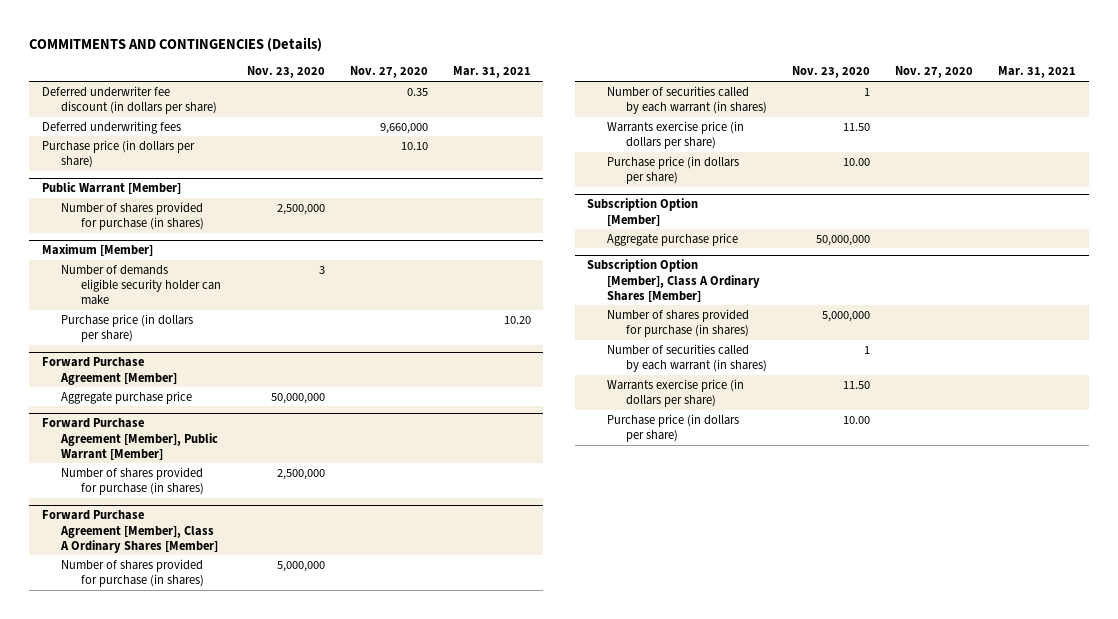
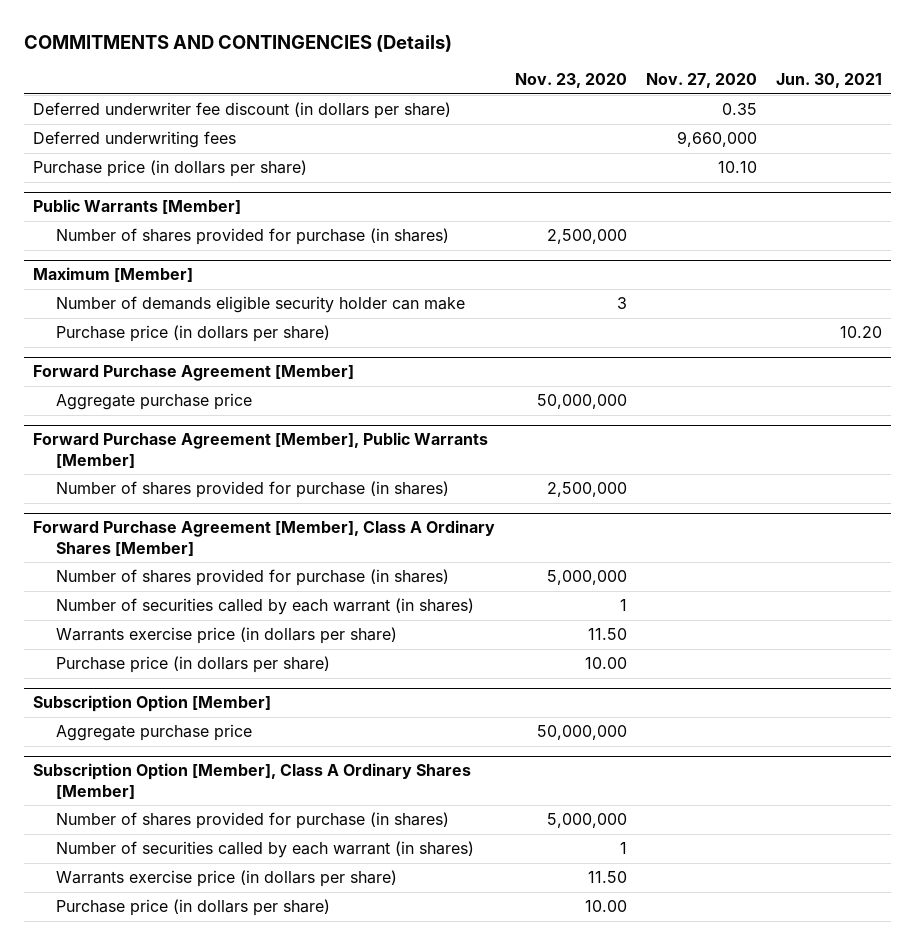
- | Nov. 23, 2020 | Nov. 27, 2020 | Mar. 31, 2021
+ | Nov. 23, 2020 | Nov. 27, 2020 | Jun. 30, 2021
- Public Warrant [Member]
+ Public Warrants [Member]
- Forward Purchase Agreement [Member], Public Warrant [Member]
+ Forward Purchase Agreement [Member], Public Warrants [Member]

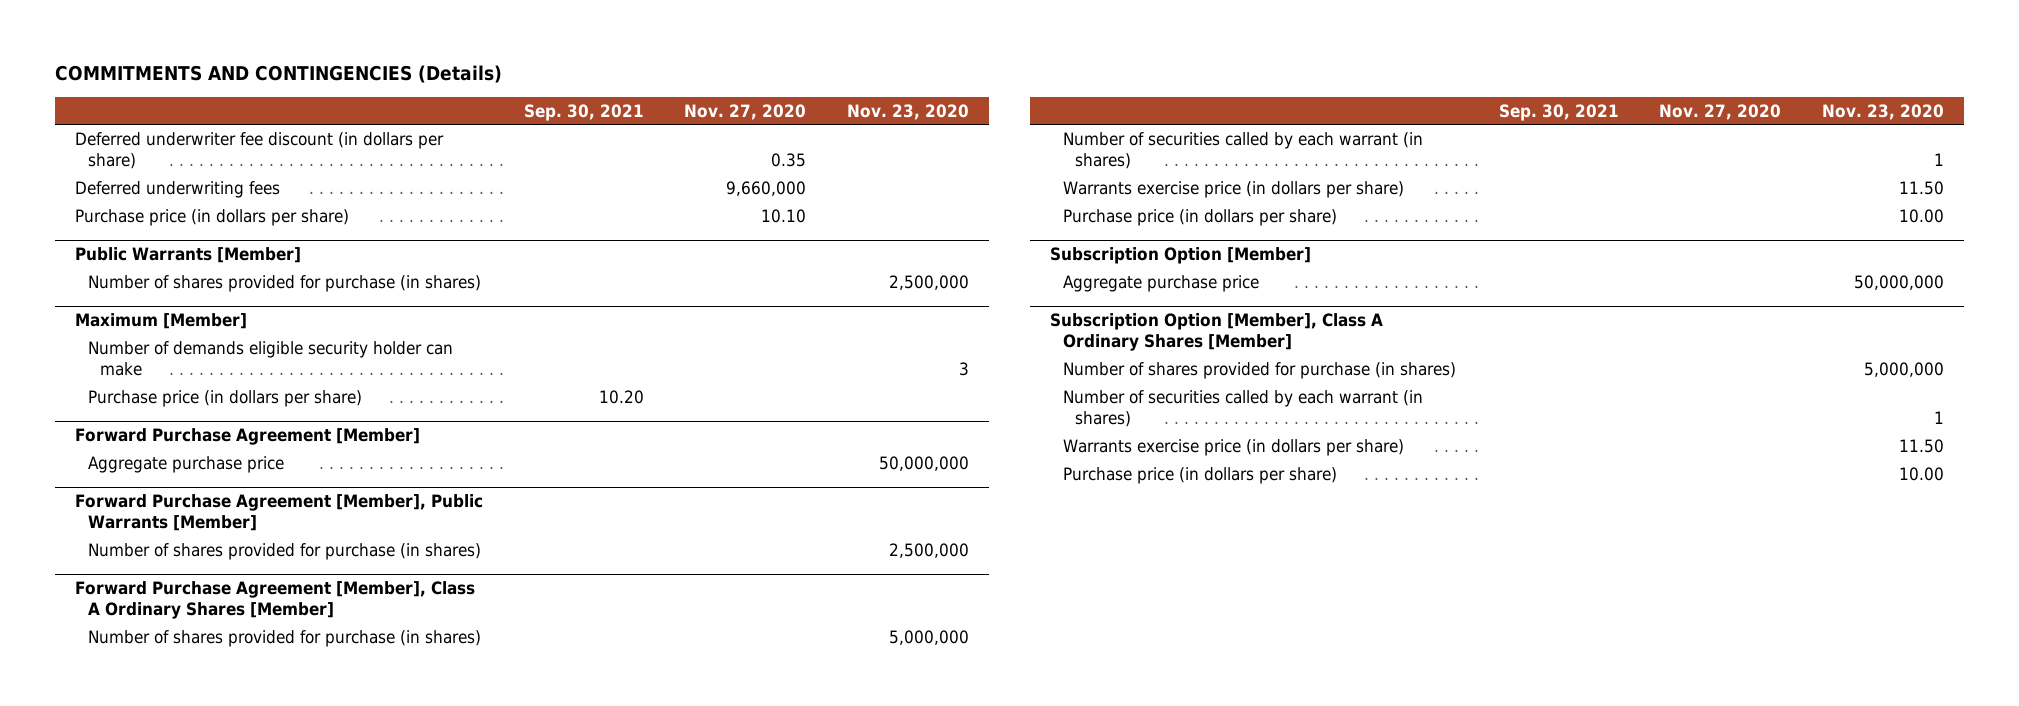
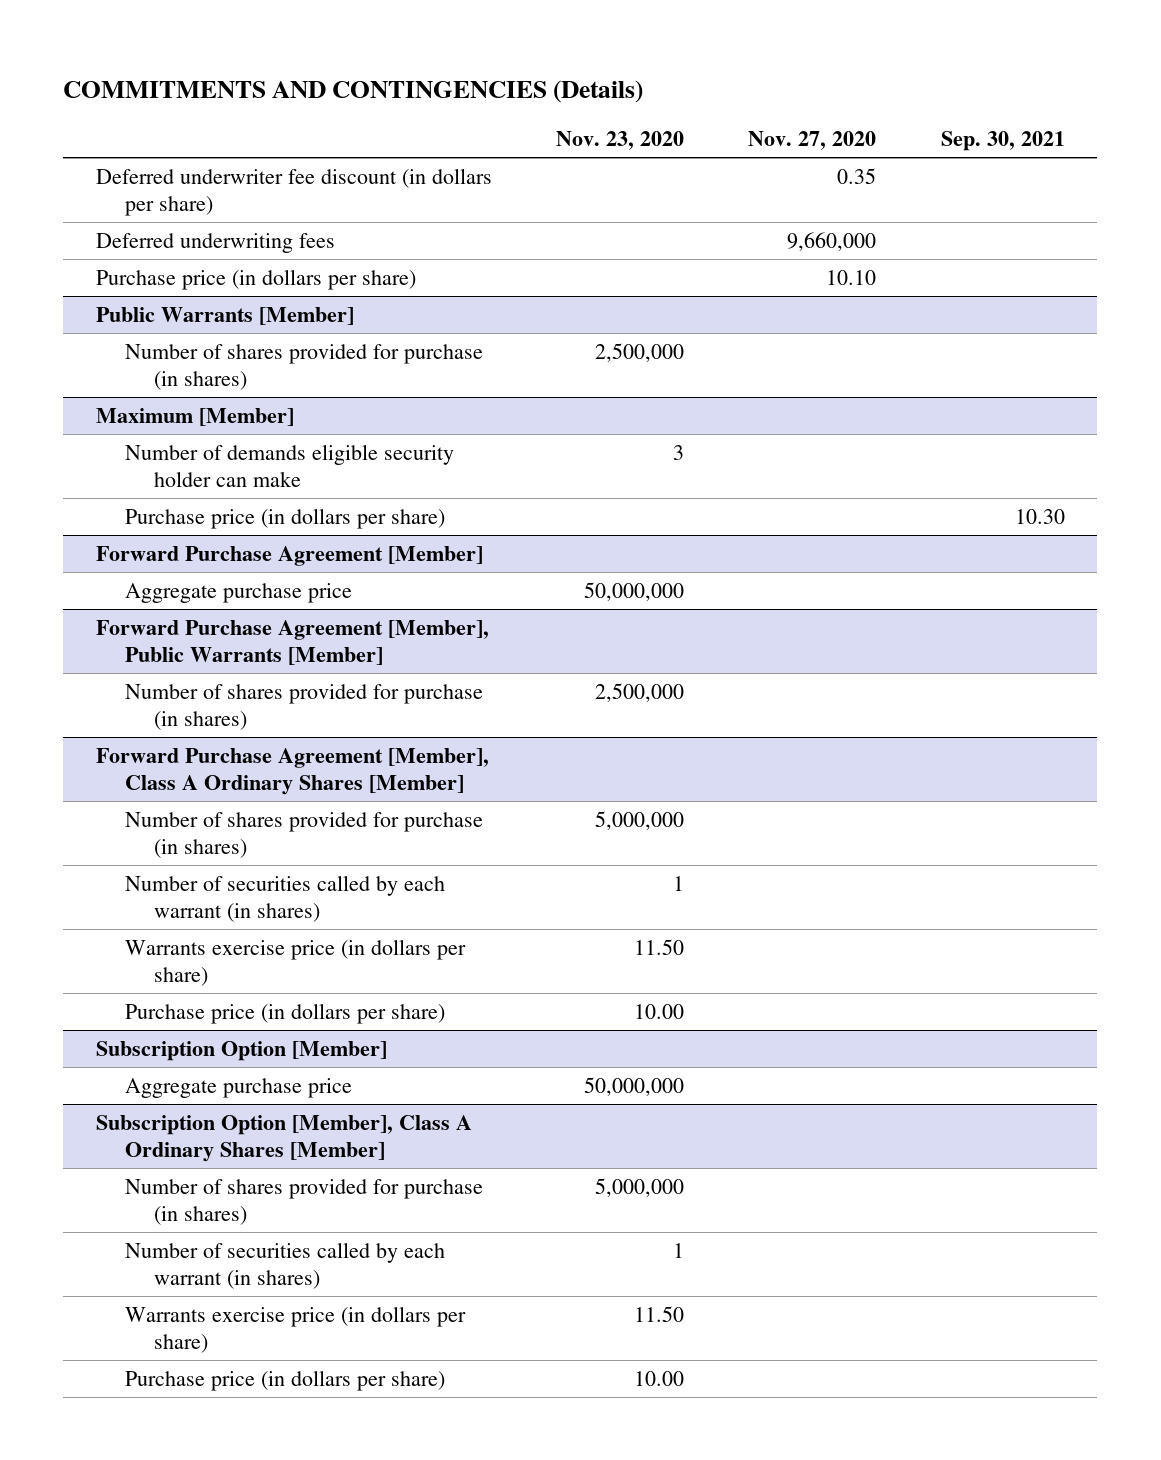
- | Sep. 30, 2021 | Nov. 27, 2020 | Nov. 23, 2020
+ | Nov. 23, 2020 | Nov. 27, 2020 | Sep. 30, 2021
@ Maximum [Member]
- Purchase price (in dollars per share) | 10.20 | |
+ Purchase price (in dollars per share) | | | 10.30

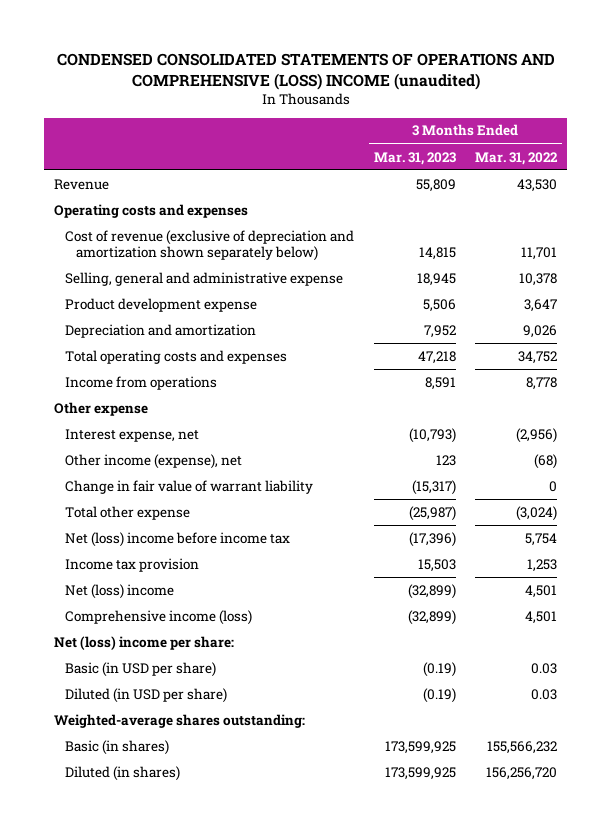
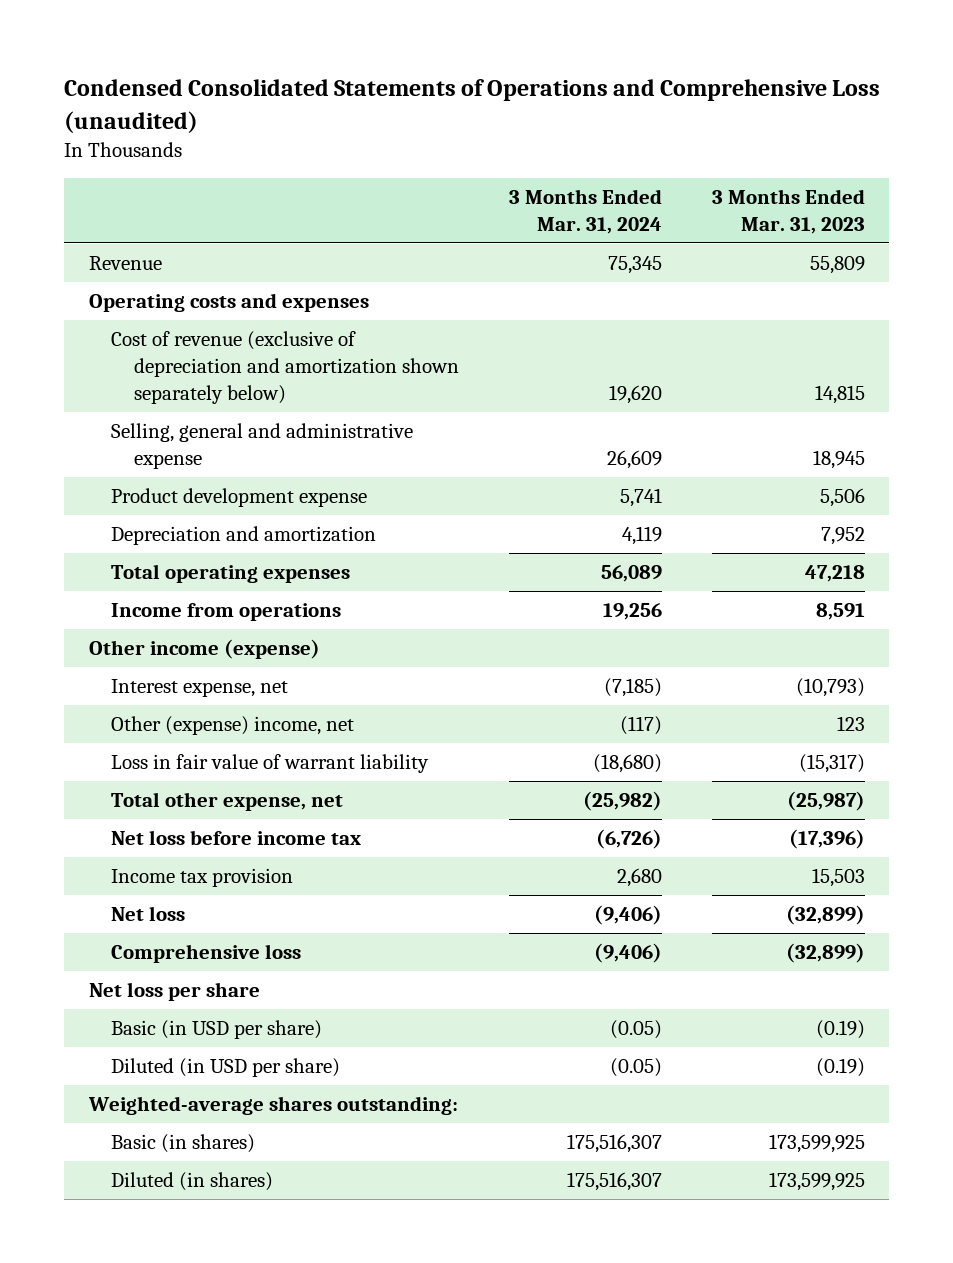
- CONDENSED CONSOLIDATED STATEMENTS OF OPERATIONS AND COMPREHENSIVE (LOSS) INCOME (unaudited)
+ Condensed Consolidated Statements of Operations and Comprehensive Loss (unaudited)
- | 3 Months Ended Mar. 31, 2023 | 3 Months Ended Mar. 31, 2022
+ | 3 Months Ended Mar. 31, 2024 | 3 Months Ended Mar. 31, 2023
- Total operating costs and expenses | 47,218 | 34,752
+ Total operating expenses | 56,089 | 47,218
- Other expense
+ Other income (expense)
- Other income (expense), net | 123 | (68)
- Change in fair value of warrant liability | (15,317) | 0
- Total other expense | (25,987) | (3,024)
- Net (loss) income before income tax | (17,396) | 5,754
+ Other (expense) income, net | (117) | 123
+ Loss in fair value of warrant liability | (18,680) | (15,317)
+ Total other expense, net | (25,982) | (25,987)
+ Net loss before income tax | (6,726) | (17,396)
- Net (loss) income | (32,899) | 4,501
- Comprehensive income (loss) | (32,899) | 4,501
- Net (loss) income per share:
+ Net loss | (9,406) | (32,899)
+ Comprehensive loss | (9,406) | (32,899)
+ Net loss per share

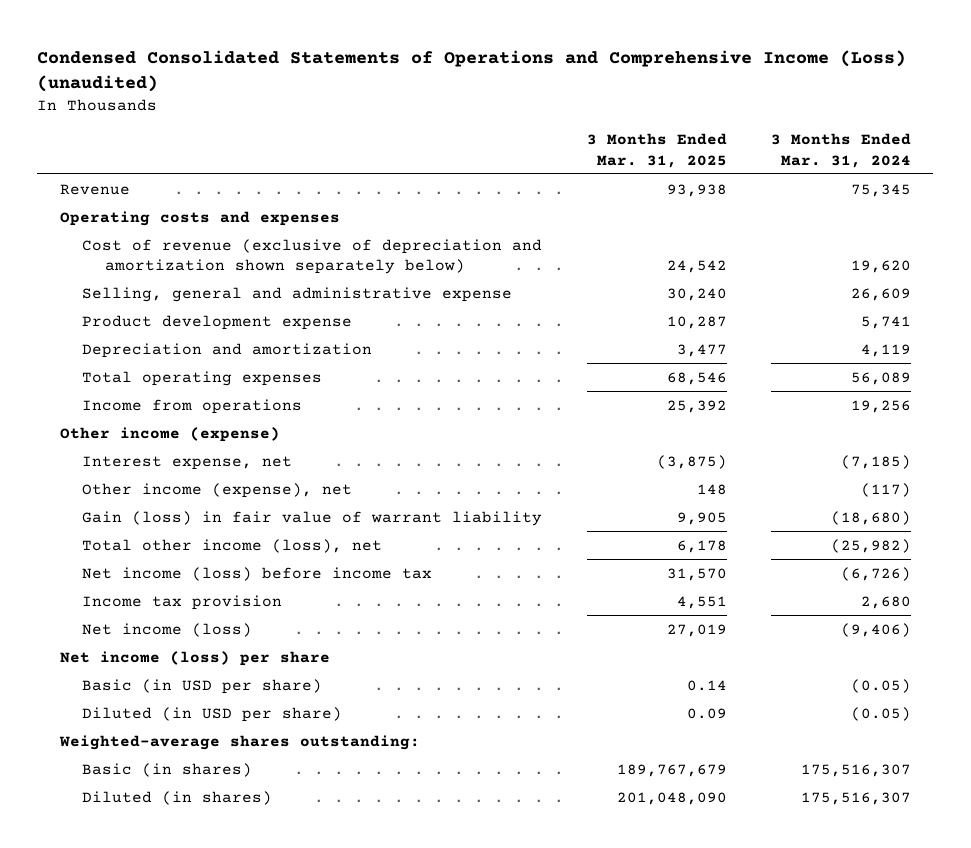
- Condensed Consolidated Statements of Operations and Comprehensive Loss (unaudited)
+ Condensed Consolidated Statements of Operations and Comprehensive Income (Loss) (unaudited)
- | 3 Months Ended Mar. 31, 2024 | 3 Months Ended Mar. 31, 2023
+ | 3 Months Ended Mar. 31, 2025 | 3 Months Ended Mar. 31, 2024
- Other (expense) income, net | (117) | 123
- Loss in fair value of warrant liability | (18,680) | (15,317)
- Total other expense, net | (25,982) | (25,987)
- Net loss before income tax | (6,726) | (17,396)
+ Other income (expense), net | 148 | (117)
+ Gain (loss) in fair value of warrant liability | 9,905 | (18,680)
+ Total other income (loss), net | 6,178 | (25,982)
+ Net income (loss) before income tax | 31,570 | (6,726)
- Net loss | (9,406) | (32,899)
- Comprehensive loss | (9,406) | (32,899)
- Net loss per share
+ Net income (loss) | 27,019 | (9,406)
+ Net income (loss) per share

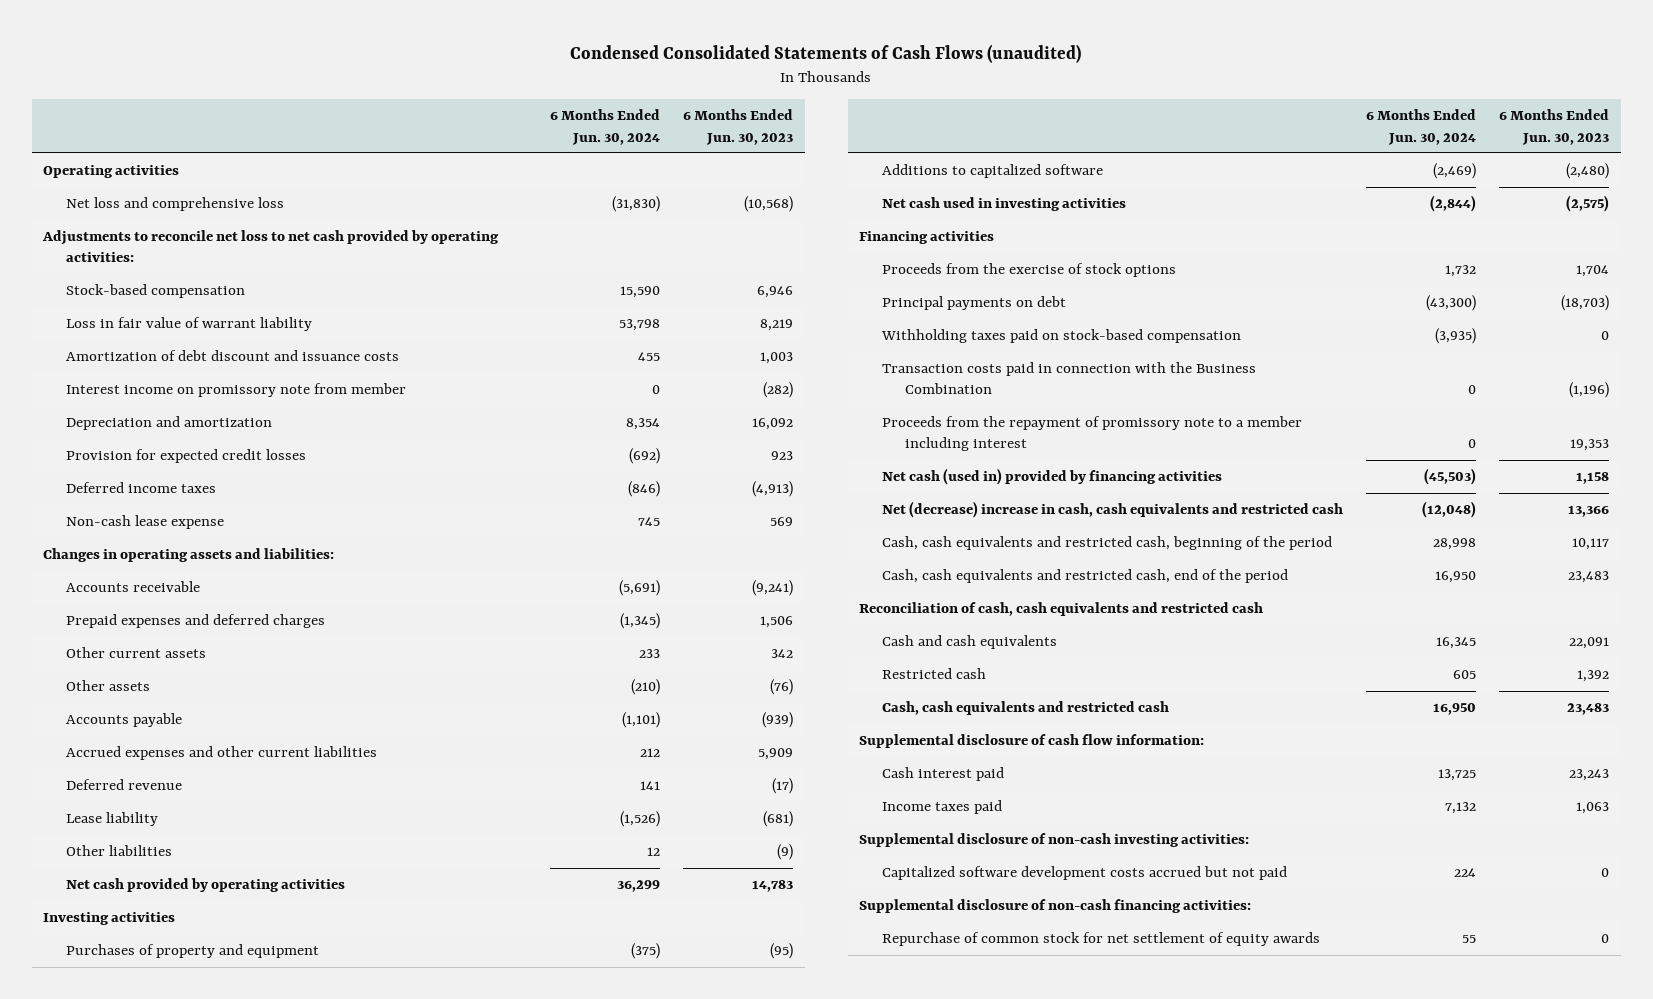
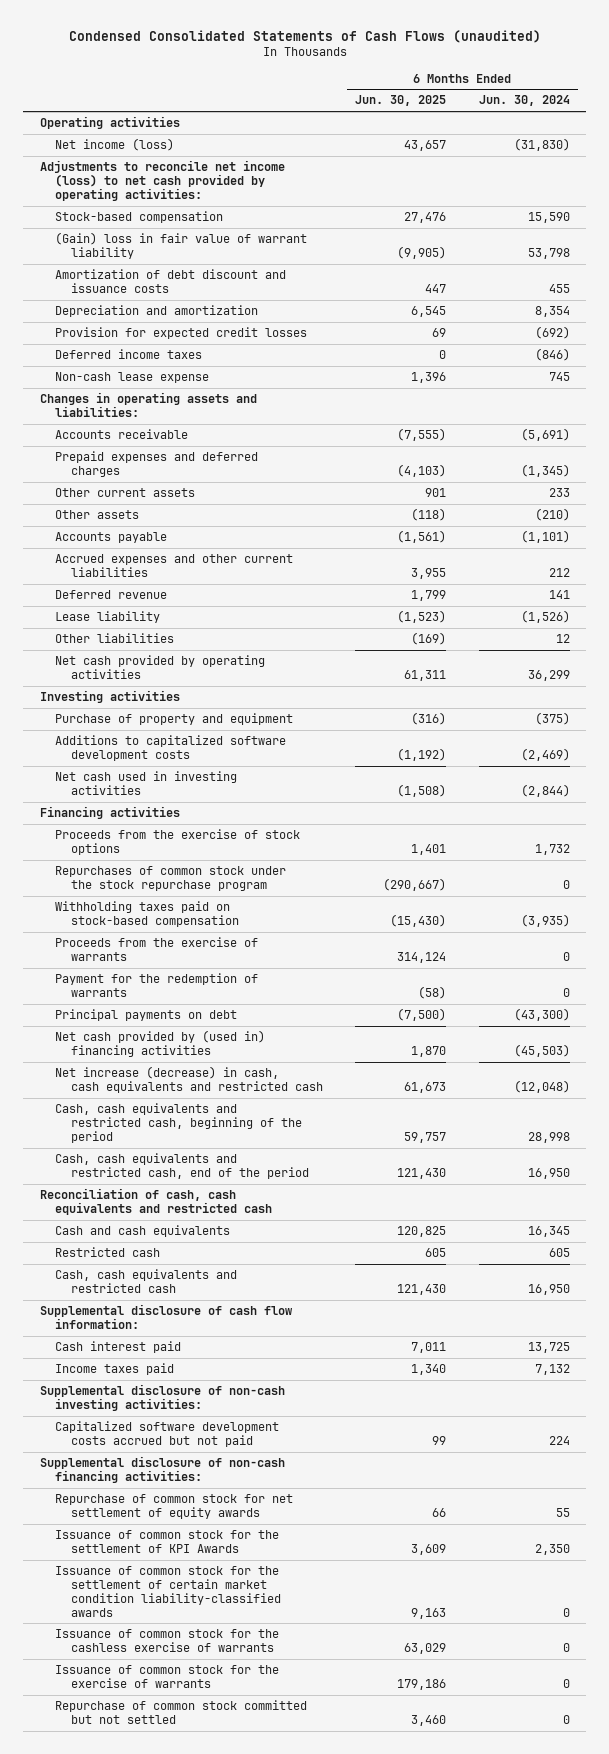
- | 6 Months Ended Jun. 30, 2024 | 6 Months Ended Jun. 30, 2023
+ | 6 Months Ended Jun. 30, 2025 | 6 Months Ended Jun. 30, 2024
- Net loss and comprehensive loss | (31,830) | (10,568)
- Adjustments to reconcile net loss to net cash provided by operating activities:
+ Net income (loss) | 43,657 | (31,830)
+ Adjustments to reconcile net income (loss) to net cash provided by operating activities:
- Loss in fair value of warrant liability | 53,798 | 8,219
+ (Gain) loss in fair value of warrant liability | (9,905) | 53,798
- Interest income on promissory note from member | 0 | (282)
- Purchases of property and equipment | (375) | (95)
- Additions to capitalized software | (2,469) | (2,480)
+ Purchase of property and equipment | (316) | (375)
+ Additions to capitalized software development costs | (1,192) | (2,469)
+ Repurchases of common stock under the stock repurchase program | (290,667) | 0
- Transaction costs paid in connection with the Business Combination | 0 | (1,196)
- Proceeds from the repayment of promissory note to a member including interest | 0 | 19,353
- Net cash (used in) provided by financing activities | (45,503) | 1,158
- Net (decrease) increase in cash, cash equivalents and restricted cash | (12,048) | 13,366
+ Proceeds from the exercise of warrants | 314,124 | 0
+ Payment for the redemption of warrants | (58) | 0
moved down: Principal payments on debt | (7,500) | (43,300)
+ Net cash provided by (used in) financing activities | 1,870 | (45,503)
+ Net increase (decrease) in cash, cash equivalents and restricted cash | 61,673 | (12,048)
+ Issuance of common stock for the settlement of KPI Awards | 3,609 | 2,350
+ Issuance of common stock for the settlement of certain market condition liability-classified awards | 9,163 | 0
+ Issuance of common stock for the cashless exercise of warrants | 63,029 | 0
+ Issuance of common stock for the exercise of warrants | 179,186 | 0
+ Repurchase of common stock committed but not settled | 3,460 | 0

